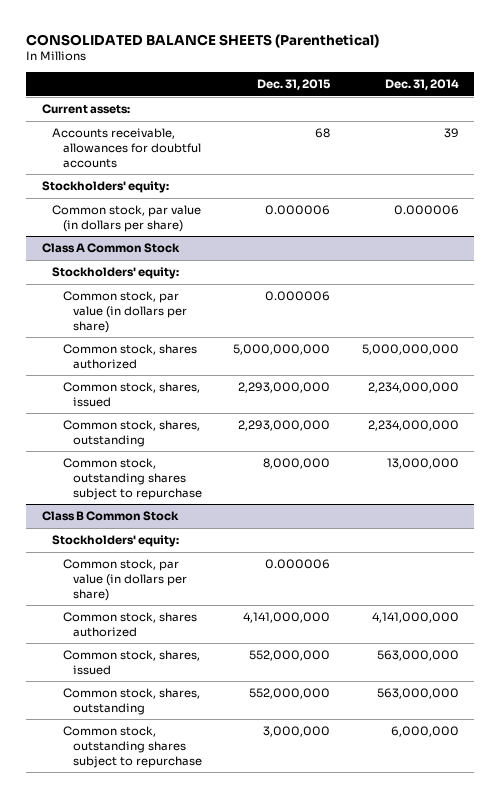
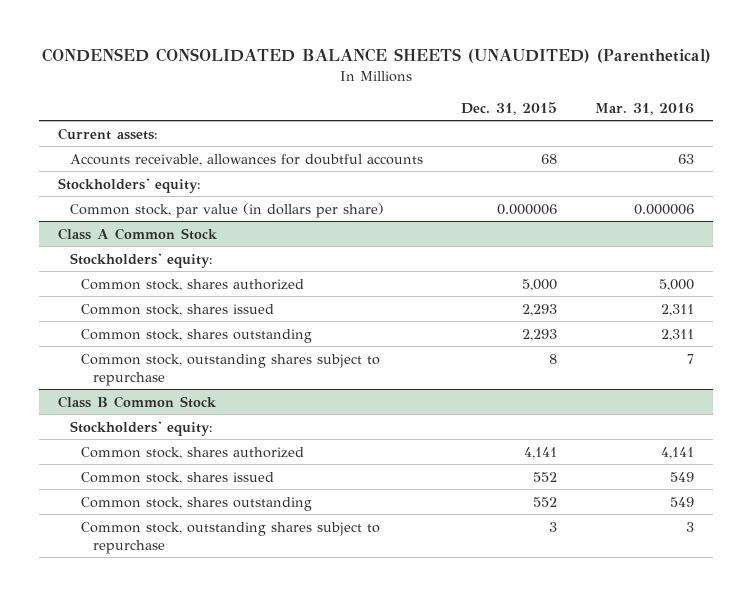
- CONSOLIDATED BALANCE SHEETS (Parenthetical)
+ CONDENSED CONSOLIDATED BALANCE SHEETS (UNAUDITED) (Parenthetical)
- | Dec. 31, 2015 | Dec. 31, 2014
+ | Dec. 31, 2015 | Mar. 31, 2016
@ Class A Common Stock
- Common stock, par value (in dollars per share) | 0.000006 |
- Common stock, shares authorized | 5,000,000,000 | 5,000,000,000
- Common stock, shares, issued | 2,293,000,000 | 2,234,000,000
- Common stock, shares, outstanding | 2,293,000,000 | 2,234,000,000
- Common stock, outstanding shares subject to repurchase | 8,000,000 | 13,000,000
+ Common stock, shares authorized | 5,000 | 5,000
+ Common stock, shares issued | 2,293 | 2,311
+ Common stock, shares outstanding | 2,293 | 2,311
+ Common stock, outstanding shares subject to repurchase | 8 | 7
@ Class B Common Stock
- Common stock, par value (in dollars per share) | 0.000006 |
- Common stock, shares authorized | 4,141,000,000 | 4,141,000,000
- Common stock, shares, issued | 552,000,000 | 563,000,000
- Common stock, shares, outstanding | 552,000,000 | 563,000,000
- Common stock, outstanding shares subject to repurchase | 3,000,000 | 6,000,000
+ Common stock, shares authorized | 4,141 | 4,141
+ Common stock, shares issued | 552 | 549
+ Common stock, shares outstanding | 552 | 549
+ Common stock, outstanding shares subject to repurchase | 3 | 3

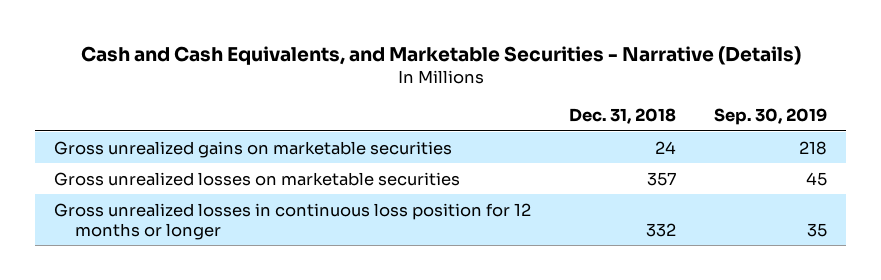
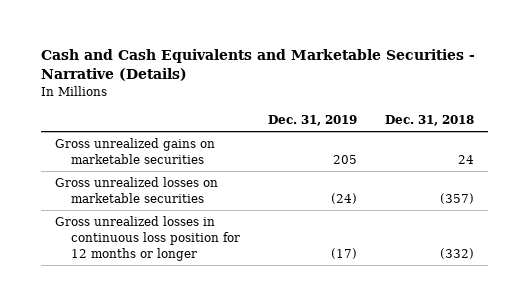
- Cash and Cash Equivalents, and Marketable Securities - Narrative (Details)
+ Cash and Cash Equivalents and Marketable Securities - Narrative (Details)
- | Dec. 31, 2018 | Sep. 30, 2019
+ | Dec. 31, 2019 | Dec. 31, 2018
- Gross unrealized losses on marketable securities | 357 | 45
- Gross unrealized losses in continuous loss position for 12 months or longer | 332 | 35
+ Gross unrealized losses on marketable securities | (24) | (357)
+ Gross unrealized losses in continuous loss position for 12 months or longer | (17) | (332)

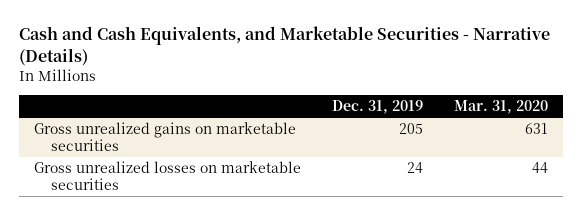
- Cash and Cash Equivalents and Marketable Securities - Narrative (Details)
+ Cash and Cash Equivalents, and Marketable Securities - Narrative (Details)
- | Dec. 31, 2019 | Dec. 31, 2018
+ | Dec. 31, 2019 | Mar. 31, 2020
- Gross unrealized losses on marketable securities | (24) | (357)
- Gross unrealized losses in continuous loss position for 12 months or longer | (17) | (332)
+ Gross unrealized losses on marketable securities | 24 | 44

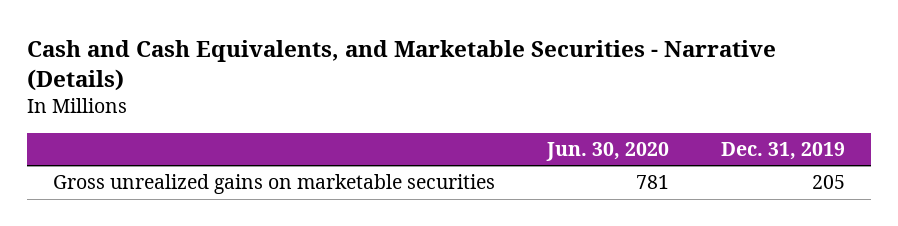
- | Dec. 31, 2019 | Mar. 31, 2020
+ | Jun. 30, 2020 | Dec. 31, 2019
- Gross unrealized losses on marketable securities | 24 | 44

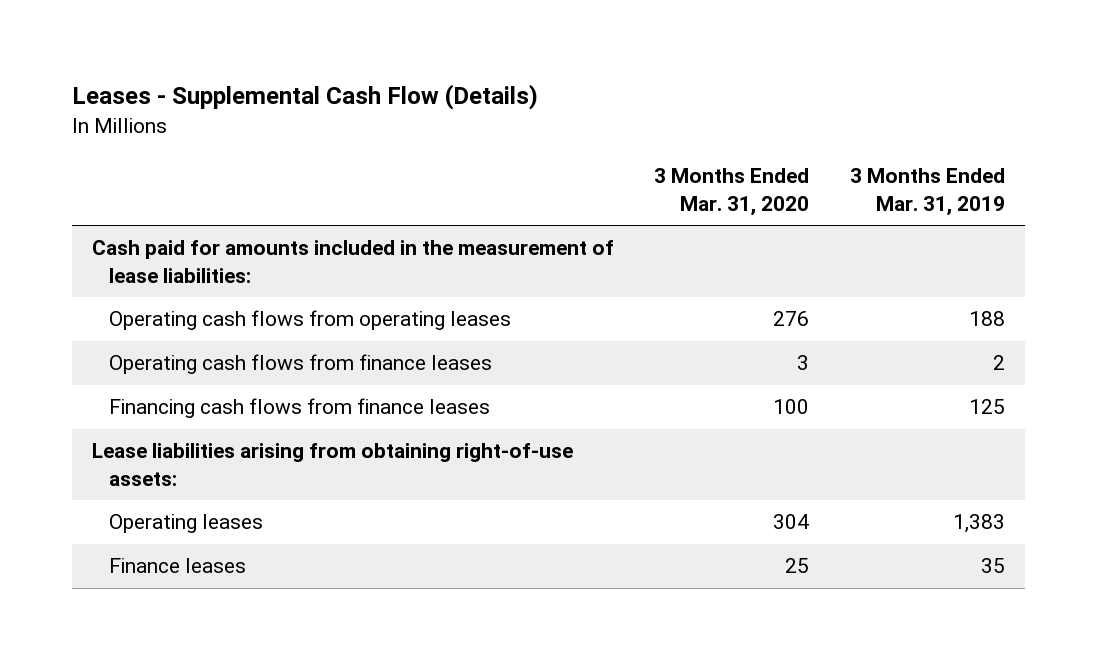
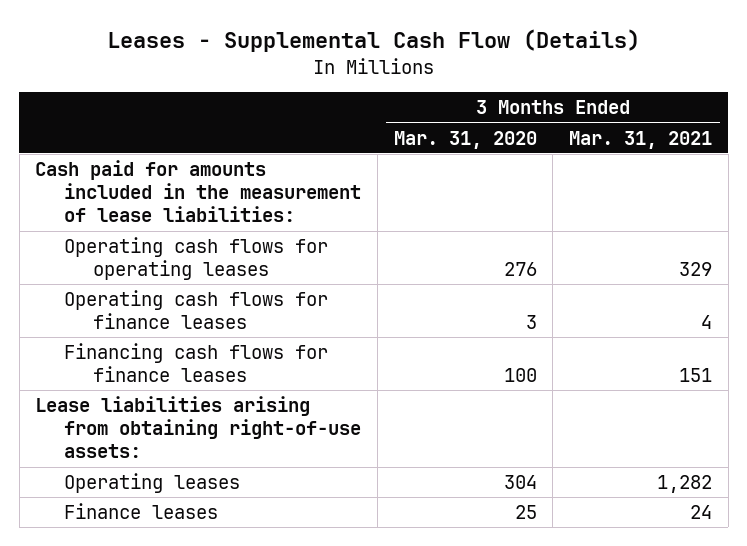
- | 3 Months Ended Mar. 31, 2020 | 3 Months Ended Mar. 31, 2019
+ | 3 Months Ended Mar. 31, 2020 | 3 Months Ended Mar. 31, 2021
- Operating cash flows from operating leases | 276 | 188
- Operating cash flows from finance leases | 3 | 2
- Financing cash flows from finance leases | 100 | 125
+ Operating cash flows for operating leases | 276 | 329
+ Operating cash flows for finance leases | 3 | 4
+ Financing cash flows for finance leases | 100 | 151

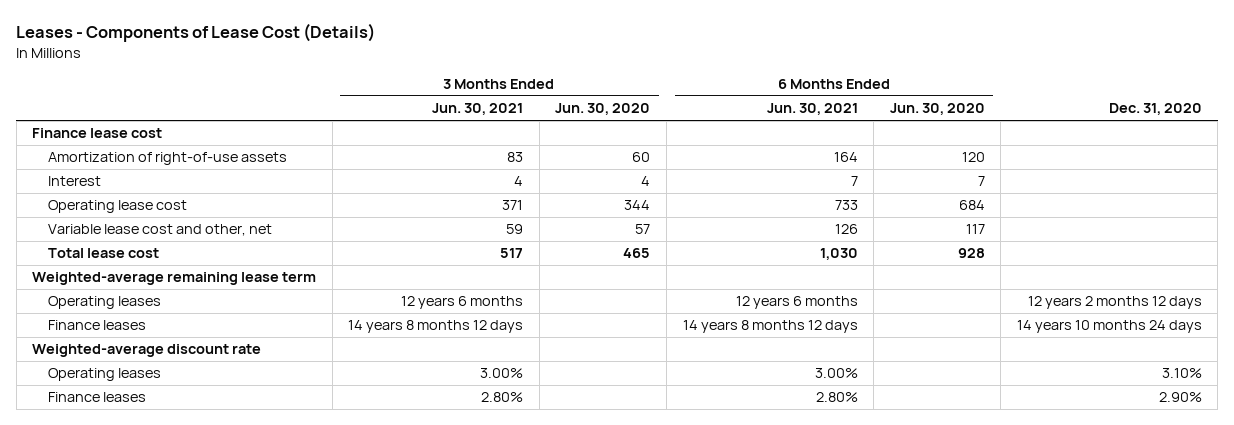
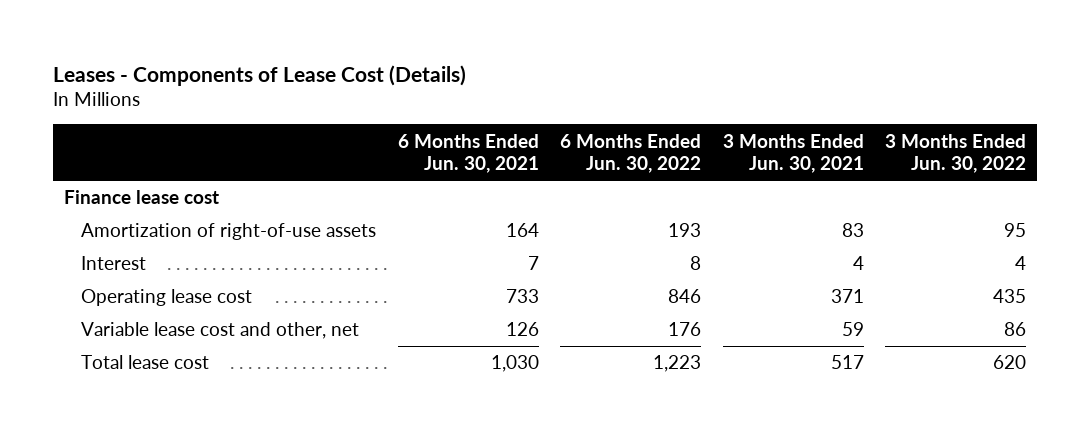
- | 3 Months Ended Jun. 30, 2021 | 3 Months Ended Jun. 30, 2020 | 6 Months Ended Jun. 30, 2021 | 6 Months Ended Jun. 30, 2020 | Dec. 31, 2020
+ | 6 Months Ended Jun. 30, 2021 | 6 Months Ended Jun. 30, 2022 | 3 Months Ended Jun. 30, 2021 | 3 Months Ended Jun. 30, 2022
- Weighted-average remaining lease term
- Operating leases | 12 years 6 months | | 12 years 6 months | | 12 years 2 months 12 days
- Finance leases | 14 years 8 months 12 days | | 14 years 8 months 12 days | | 14 years 10 months 24 days
- Weighted-average discount rate
- Operating leases | 3.00% | | 3.00% | | 3.10%
- Finance leases | 2.80% | | 2.80% | | 2.90%

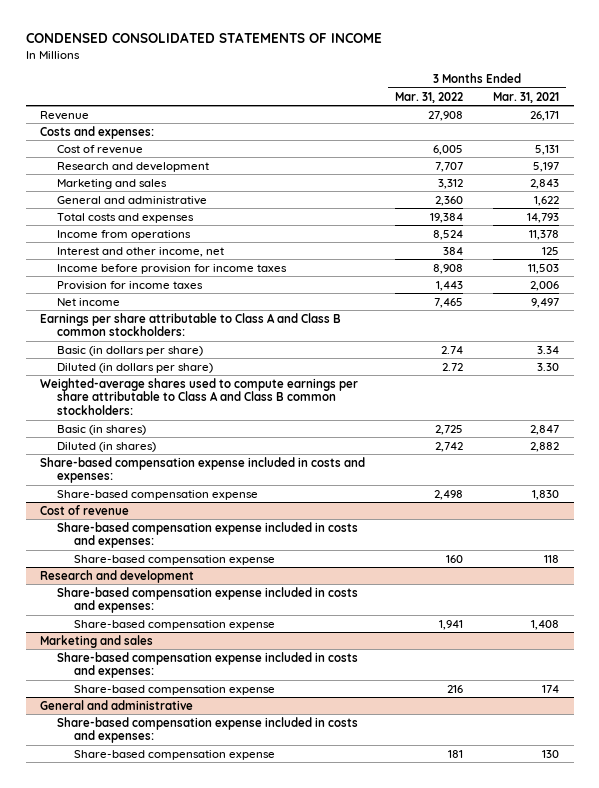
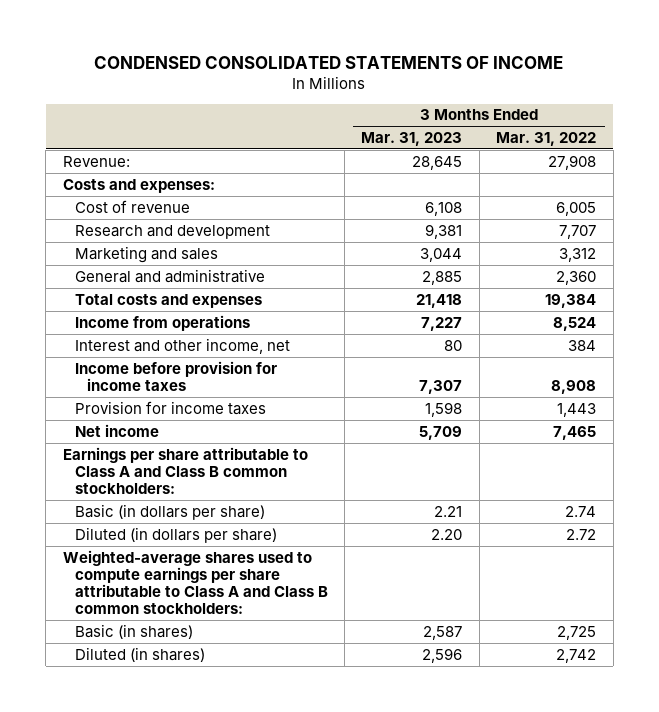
- | 3 Months Ended Mar. 31, 2022 | 3 Months Ended Mar. 31, 2021
+ | 3 Months Ended Mar. 31, 2023 | 3 Months Ended Mar. 31, 2022
- Revenue | 27,908 | 26,171
+ Revenue: | 28,645 | 27,908
- Share-based compensation expense included in costs and expenses:
- Share-based compensation expense | 2,498 | 1,830
- Cost of revenue
- Share-based compensation expense included in costs and expenses:
- Share-based compensation expense | 160 | 118
- Research and development
- Share-based compensation expense included in costs and expenses:
- Share-based compensation expense | 1,941 | 1,408
- Marketing and sales
- Share-based compensation expense included in costs and expenses:
- Share-based compensation expense | 216 | 174
- General and administrative
- Share-based compensation expense included in costs and expenses:
- Share-based compensation expense | 181 | 130

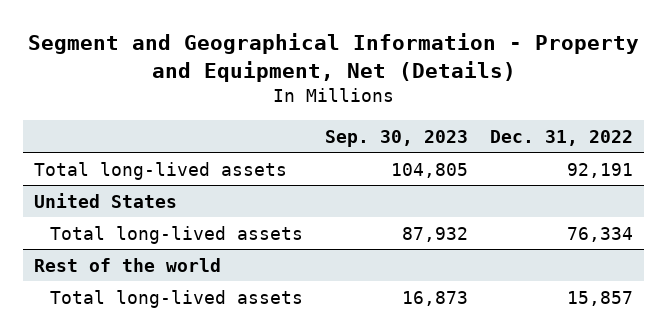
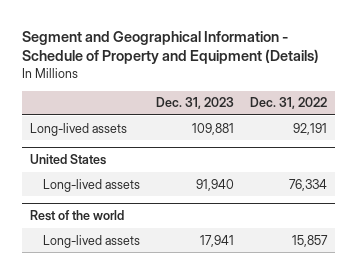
- Segment and Geographical Information - Property and Equipment, Net (Details)
+ Segment and Geographical Information - Schedule of Property and Equipment (Details)
- | Sep. 30, 2023 | Dec. 31, 2022
+ | Dec. 31, 2023 | Dec. 31, 2022
- Total long-lived assets | 104,805 | 92,191
+ Long-lived assets | 109,881 | 92,191
@ United States
- Total long-lived assets | 87,932 | 76,334
+ Long-lived assets | 91,940 | 76,334
@ Rest of the world
- Total long-lived assets | 16,873 | 15,857
+ Long-lived assets | 17,941 | 15,857

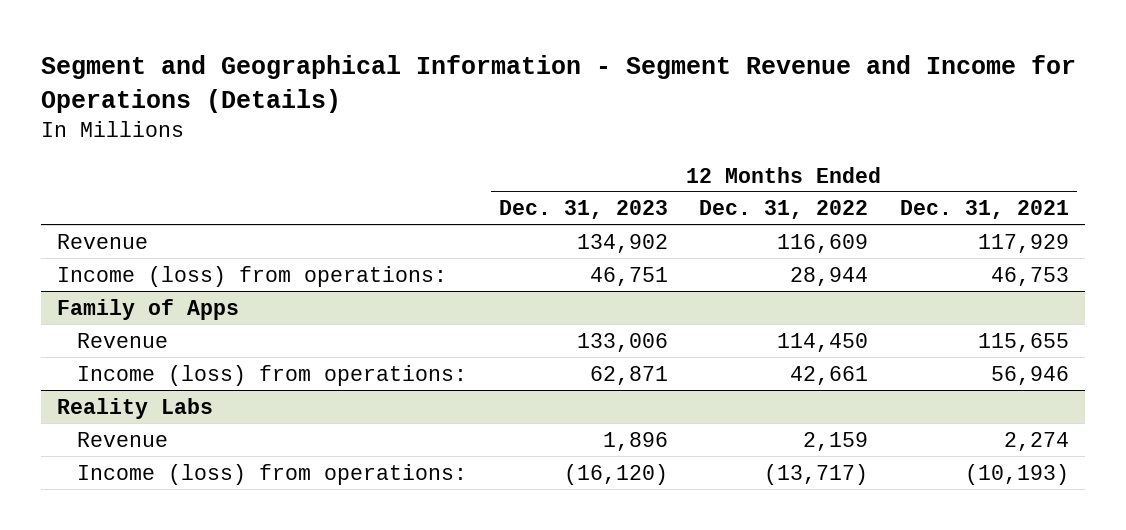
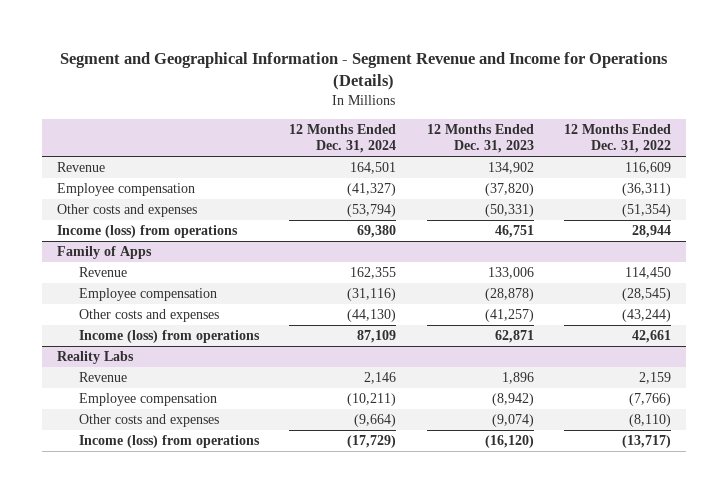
- | 12 Months Ended Dec. 31, 2023 | 12 Months Ended Dec. 31, 2022 | 12 Months Ended Dec. 31, 2021
+ | 12 Months Ended Dec. 31, 2024 | 12 Months Ended Dec. 31, 2023 | 12 Months Ended Dec. 31, 2022
- Income (loss) from operations: | 46,751 | 28,944 | 46,753
+ Employee compensation | (41,327) | (37,820) | (36,311)
+ Other costs and expenses | (53,794) | (50,331) | (51,354)
+ Income (loss) from operations | 69,380 | 46,751 | 28,944
@ Family of Apps
- Income (loss) from operations: | 62,871 | 42,661 | 56,946
+ Employee compensation | (31,116) | (28,878) | (28,545)
+ Other costs and expenses | (44,130) | (41,257) | (43,244)
+ Income (loss) from operations | 87,109 | 62,871 | 42,661
@ Reality Labs
- Income (loss) from operations: | (16,120) | (13,717) | (10,193)
+ Employee compensation | (10,211) | (8,942) | (7,766)
+ Other costs and expenses | (9,664) | (9,074) | (8,110)
+ Income (loss) from operations | (17,729) | (16,120) | (13,717)

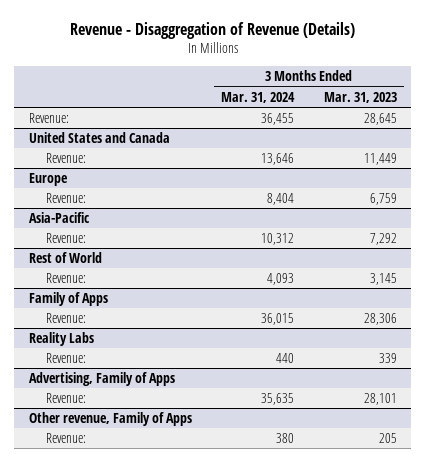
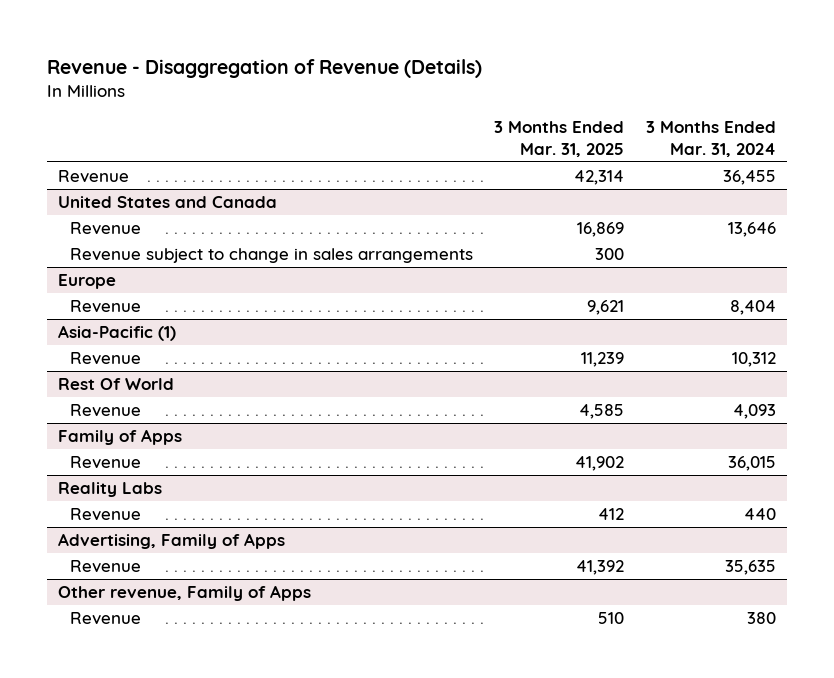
- | 3 Months Ended Mar. 31, 2024 | 3 Months Ended Mar. 31, 2023
+ | 3 Months Ended Mar. 31, 2025 | 3 Months Ended Mar. 31, 2024
- Revenue: | 36,455 | 28,645
+ Revenue | 42,314 | 36,455
@ United States and Canada
- Revenue: | 13,646 | 11,449
+ Revenue | 16,869 | 13,646
+ Revenue subject to change in sales arrangements | 300 |
@ Europe
- Revenue: | 8,404 | 6,759
- Asia-Pacific
- Revenue: | 10,312 | 7,292
- Rest of World
- Revenue: | 4,093 | 3,145
@ Europe
+ Revenue | 9,621 | 8,404
+ Asia-Pacific (1)
+ Revenue | 11,239 | 10,312
+ Rest Of World
+ Revenue | 4,585 | 4,093
@ Family of Apps
- Revenue: | 36,015 | 28,306
+ Revenue | 41,902 | 36,015
@ Reality Labs
- Revenue: | 440 | 339
+ Revenue | 412 | 440
@ Advertising, Family of Apps
- Revenue: | 35,635 | 28,101
+ Revenue | 41,392 | 35,635
@ Other revenue, Family of Apps
- Revenue: | 380 | 205
+ Revenue | 510 | 380

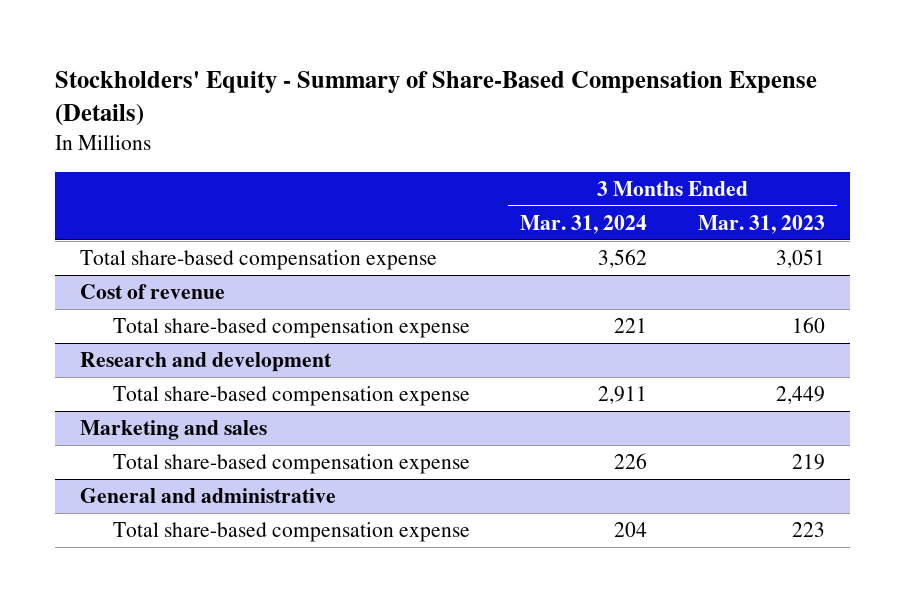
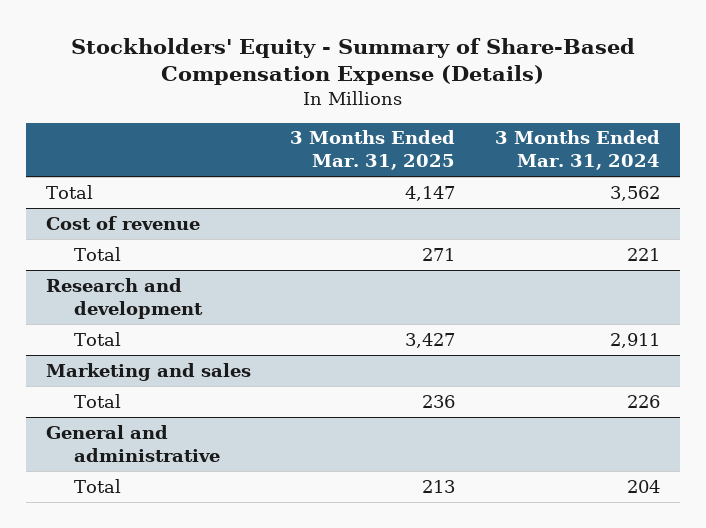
- | 3 Months Ended Mar. 31, 2024 | 3 Months Ended Mar. 31, 2023
+ | 3 Months Ended Mar. 31, 2025 | 3 Months Ended Mar. 31, 2024
- Total share-based compensation expense | 3,562 | 3,051
+ Total | 4,147 | 3,562
@ Cost of revenue
- Total share-based compensation expense | 221 | 160
+ Total | 271 | 221
@ Research and development
- Total share-based compensation expense | 2,911 | 2,449
+ Total | 3,427 | 2,911
@ Marketing and sales
- Total share-based compensation expense | 226 | 219
+ Total | 236 | 226
@ General and administrative
- Total share-based compensation expense | 204 | 223
+ Total | 213 | 204

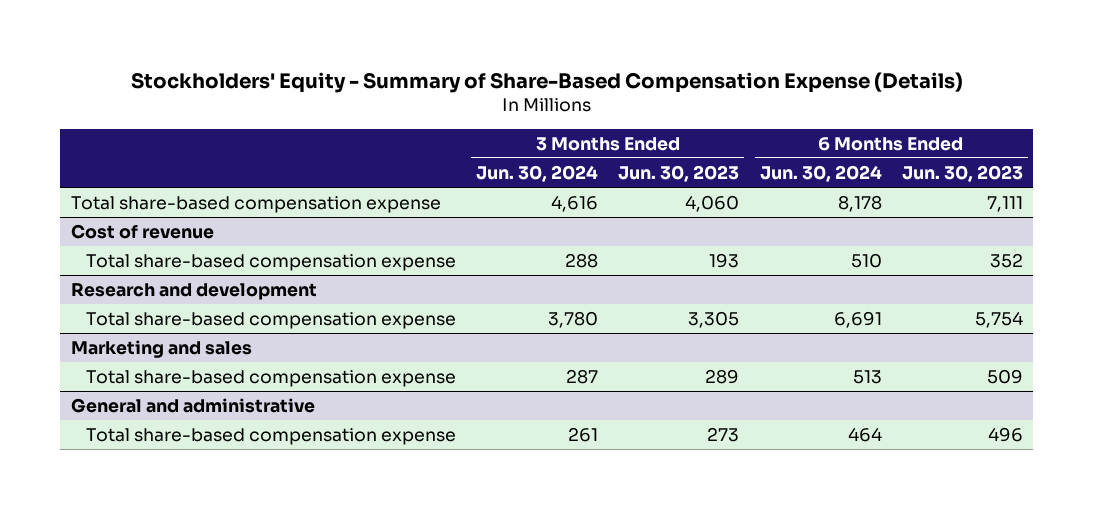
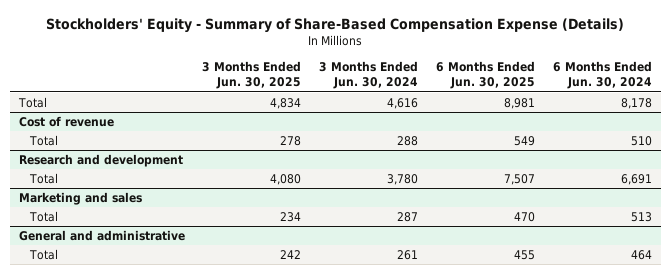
- | 3 Months Ended Jun. 30, 2024 | 3 Months Ended Jun. 30, 2023 | 6 Months Ended Jun. 30, 2024 | 6 Months Ended Jun. 30, 2023
+ | 3 Months Ended Jun. 30, 2025 | 3 Months Ended Jun. 30, 2024 | 6 Months Ended Jun. 30, 2025 | 6 Months Ended Jun. 30, 2024
- Total share-based compensation expense | 4,616 | 4,060 | 8,178 | 7,111
+ Total | 4,834 | 4,616 | 8,981 | 8,178
@ Cost of revenue
- Total share-based compensation expense | 288 | 193 | 510 | 352
+ Total | 278 | 288 | 549 | 510
@ Research and development
- Total share-based compensation expense | 3,780 | 3,305 | 6,691 | 5,754
+ Total | 4,080 | 3,780 | 7,507 | 6,691
@ Marketing and sales
- Total share-based compensation expense | 287 | 289 | 513 | 509
+ Total | 234 | 287 | 470 | 513
@ General and administrative
- Total share-based compensation expense | 261 | 273 | 464 | 496
+ Total | 242 | 261 | 455 | 464

